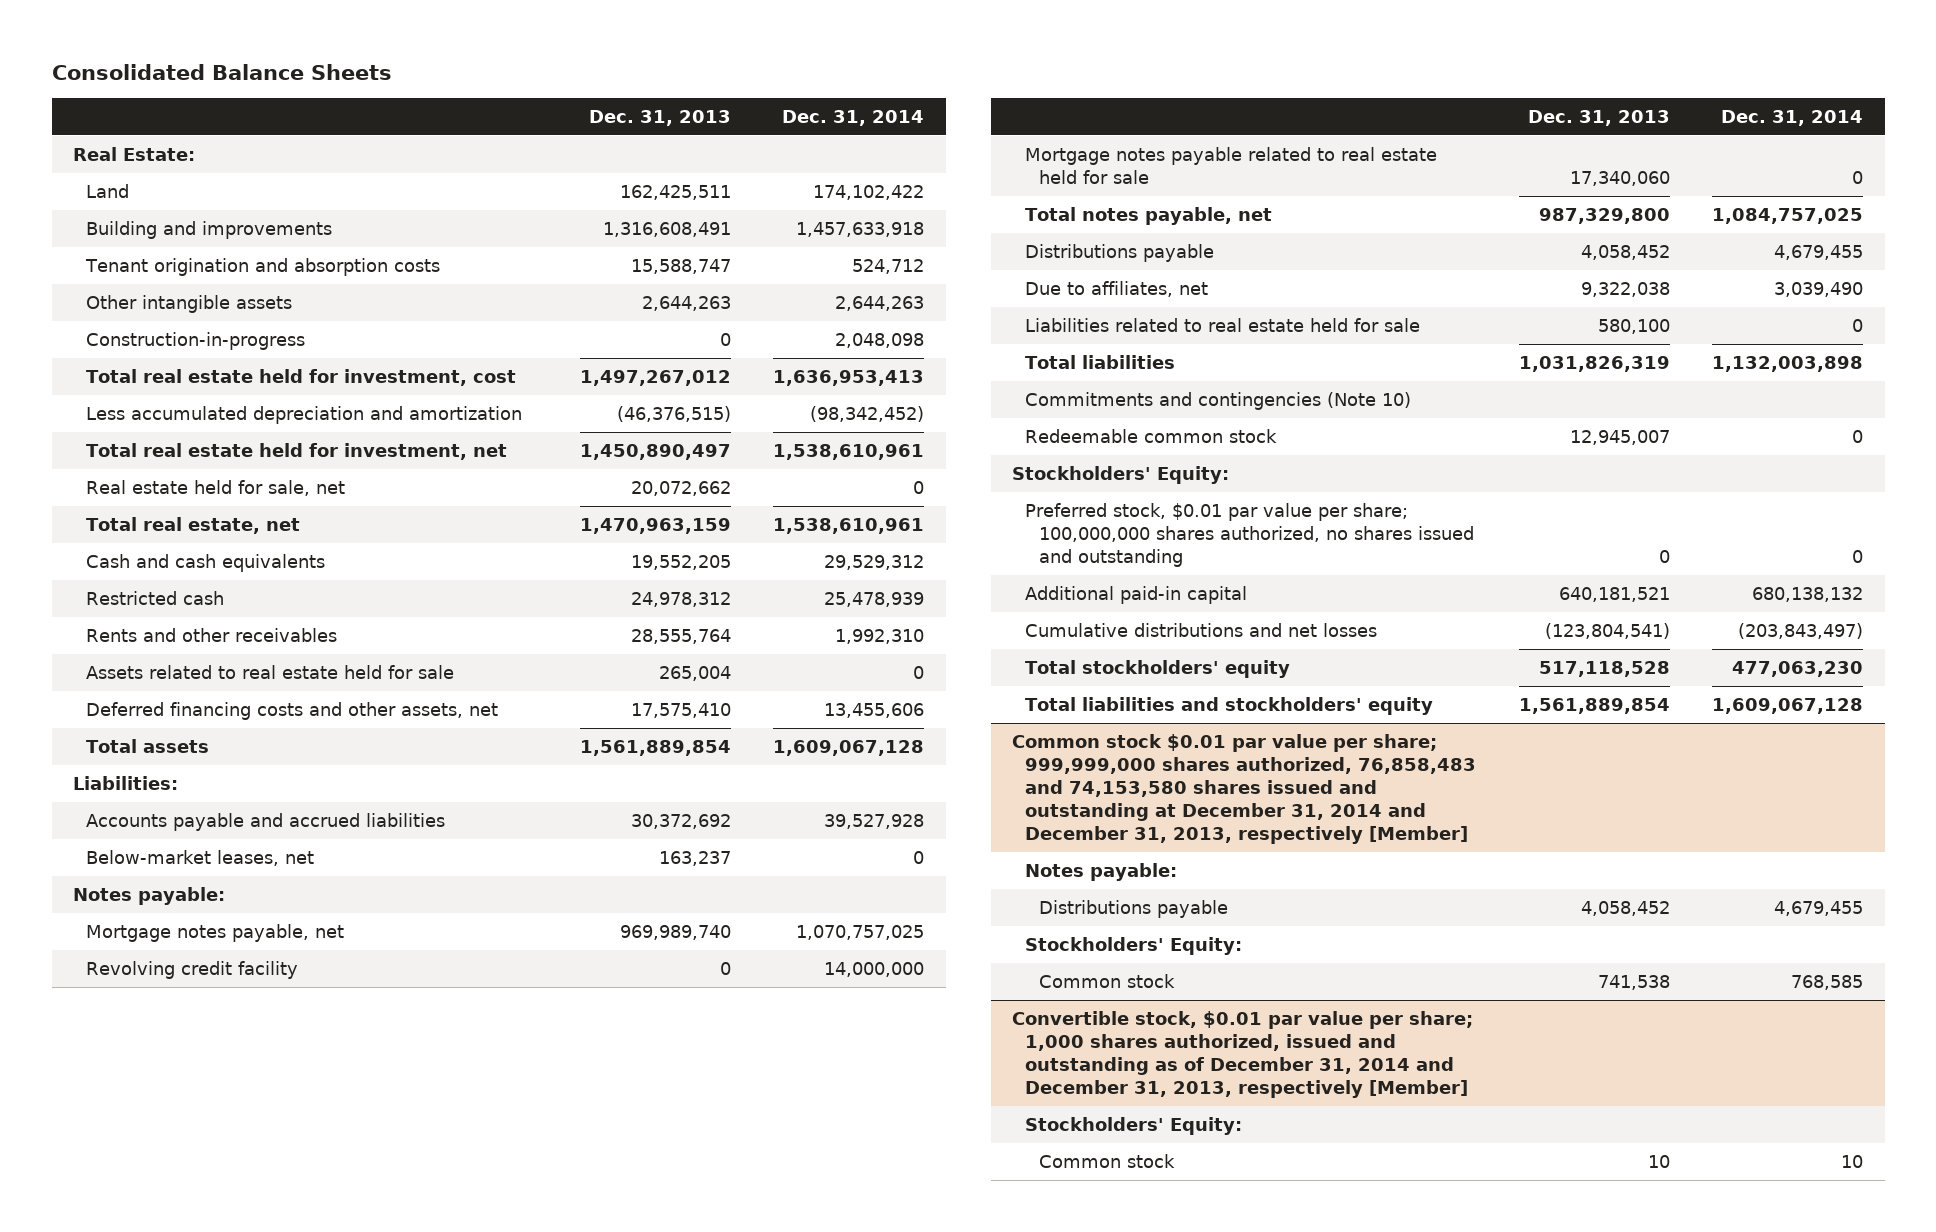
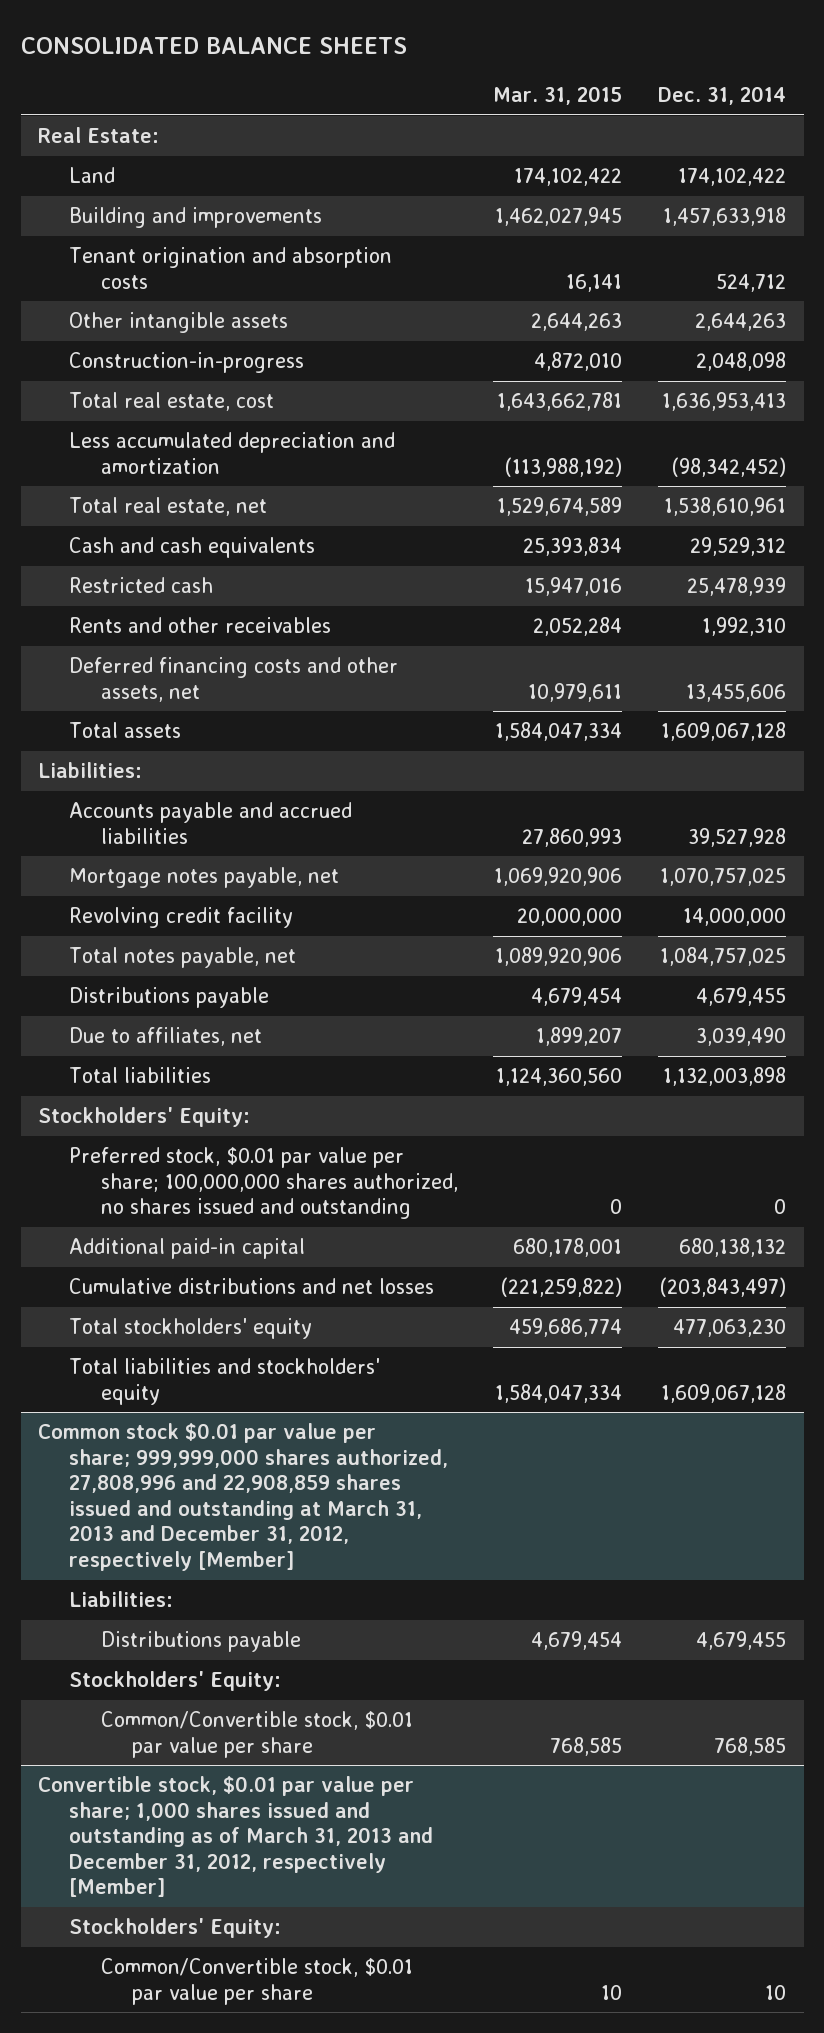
- Consolidated Balance Sheets
+ CONSOLIDATED BALANCE SHEETS
- | Dec. 31, 2013 | Dec. 31, 2014
+ | Mar. 31, 2015 | Dec. 31, 2014
- Total real estate held for investment, cost | 1,497,267,012 | 1,636,953,413
+ Total real estate, cost | 1,643,662,781 | 1,636,953,413
- Total real estate held for investment, net | 1,450,890,497 | 1,538,610,961
- Real estate held for sale, net | 20,072,662 | 0
- Assets related to real estate held for sale | 265,004 | 0
- Below-market leases, net | 163,237 | 0
- Notes payable:
- Mortgage notes payable related to real estate held for sale | 17,340,060 | 0
- Liabilities related to real estate held for sale | 580,100 | 0
- Commitments and contingencies (Note 10)
- Redeemable common stock | 12,945,007 | 0
- Common stock $0.01 par value per share; 999,999,000 shares authorized, 76,858,483 and 74,153,580 shares issued and outstanding at December 31, 2014 and December 31, 2013, respectively [Member]
- Notes payable:
+ Common stock $0.01 par value per share; 999,999,000 shares authorized, 27,808,996 and 22,908,859 shares issued and outstanding at March 31, 2013 and December 31, 2012, respectively [Member]
+ Liabilities:
- Common stock | 741,538 | 768,585
- Convertible stock, $0.01 par value per share; 1,000 shares authorized, issued and outstanding as of December 31, 2014 and December 31, 2013, respectively [Member]
+ Common/Convertible stock, $0.01 par value per share | 768,585 | 768,585
+ Convertible stock, $0.01 par value per share; 1,000 shares issued and outstanding as of March 31, 2013 and December 31, 2012, respectively [Member]
- Common stock | 10 | 10
+ Common/Convertible stock, $0.01 par value per share | 10 | 10

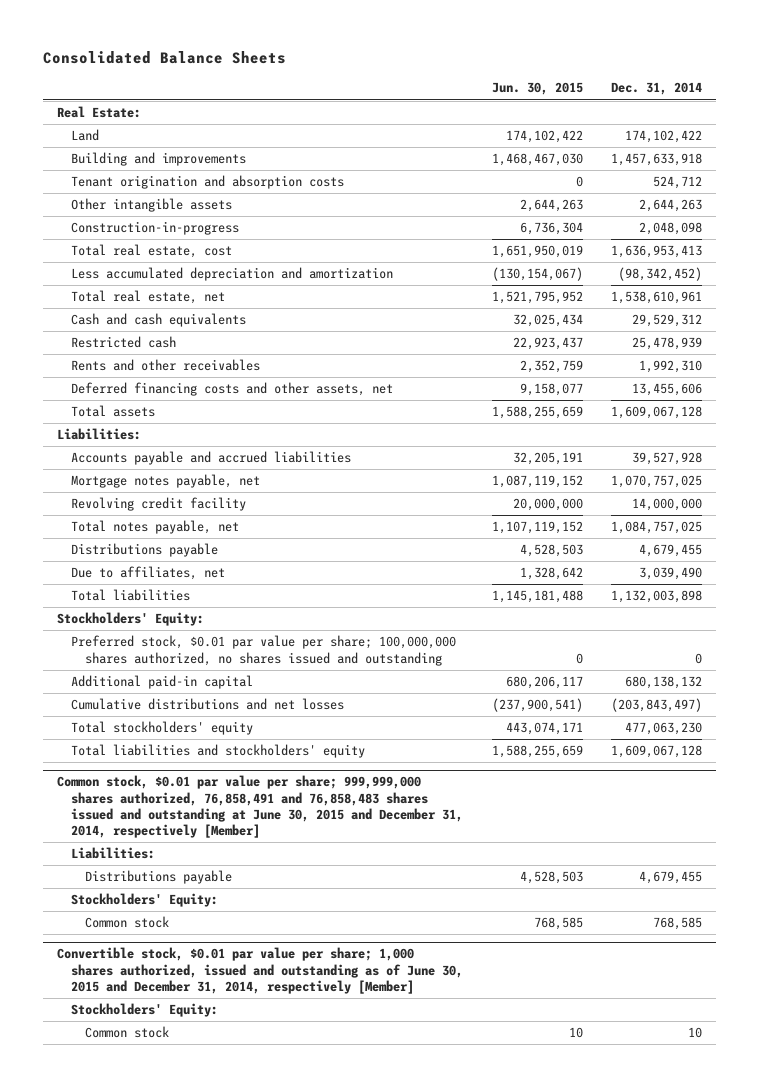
- CONSOLIDATED BALANCE SHEETS
+ Consolidated Balance Sheets
- | Mar. 31, 2015 | Dec. 31, 2014
+ | Jun. 30, 2015 | Dec. 31, 2014
- Common stock $0.01 par value per share; 999,999,000 shares authorized, 27,808,996 and 22,908,859 shares issued and outstanding at March 31, 2013 and December 31, 2012, respectively [Member]
+ Common stock, $0.01 par value per share; 999,999,000 shares authorized, 76,858,491 and 76,858,483 shares issued and outstanding at June 30, 2015 and December 31, 2014, respectively [Member]
- Common/Convertible stock, $0.01 par value per share | 768,585 | 768,585
- Convertible stock, $0.01 par value per share; 1,000 shares issued and outstanding as of March 31, 2013 and December 31, 2012, respectively [Member]
+ Common stock | 768,585 | 768,585
+ Convertible stock, $0.01 par value per share; 1,000 shares authorized, issued and outstanding as of June 30, 2015 and December 31, 2014, respectively [Member]
- Common/Convertible stock, $0.01 par value per share | 10 | 10
+ Common stock | 10 | 10

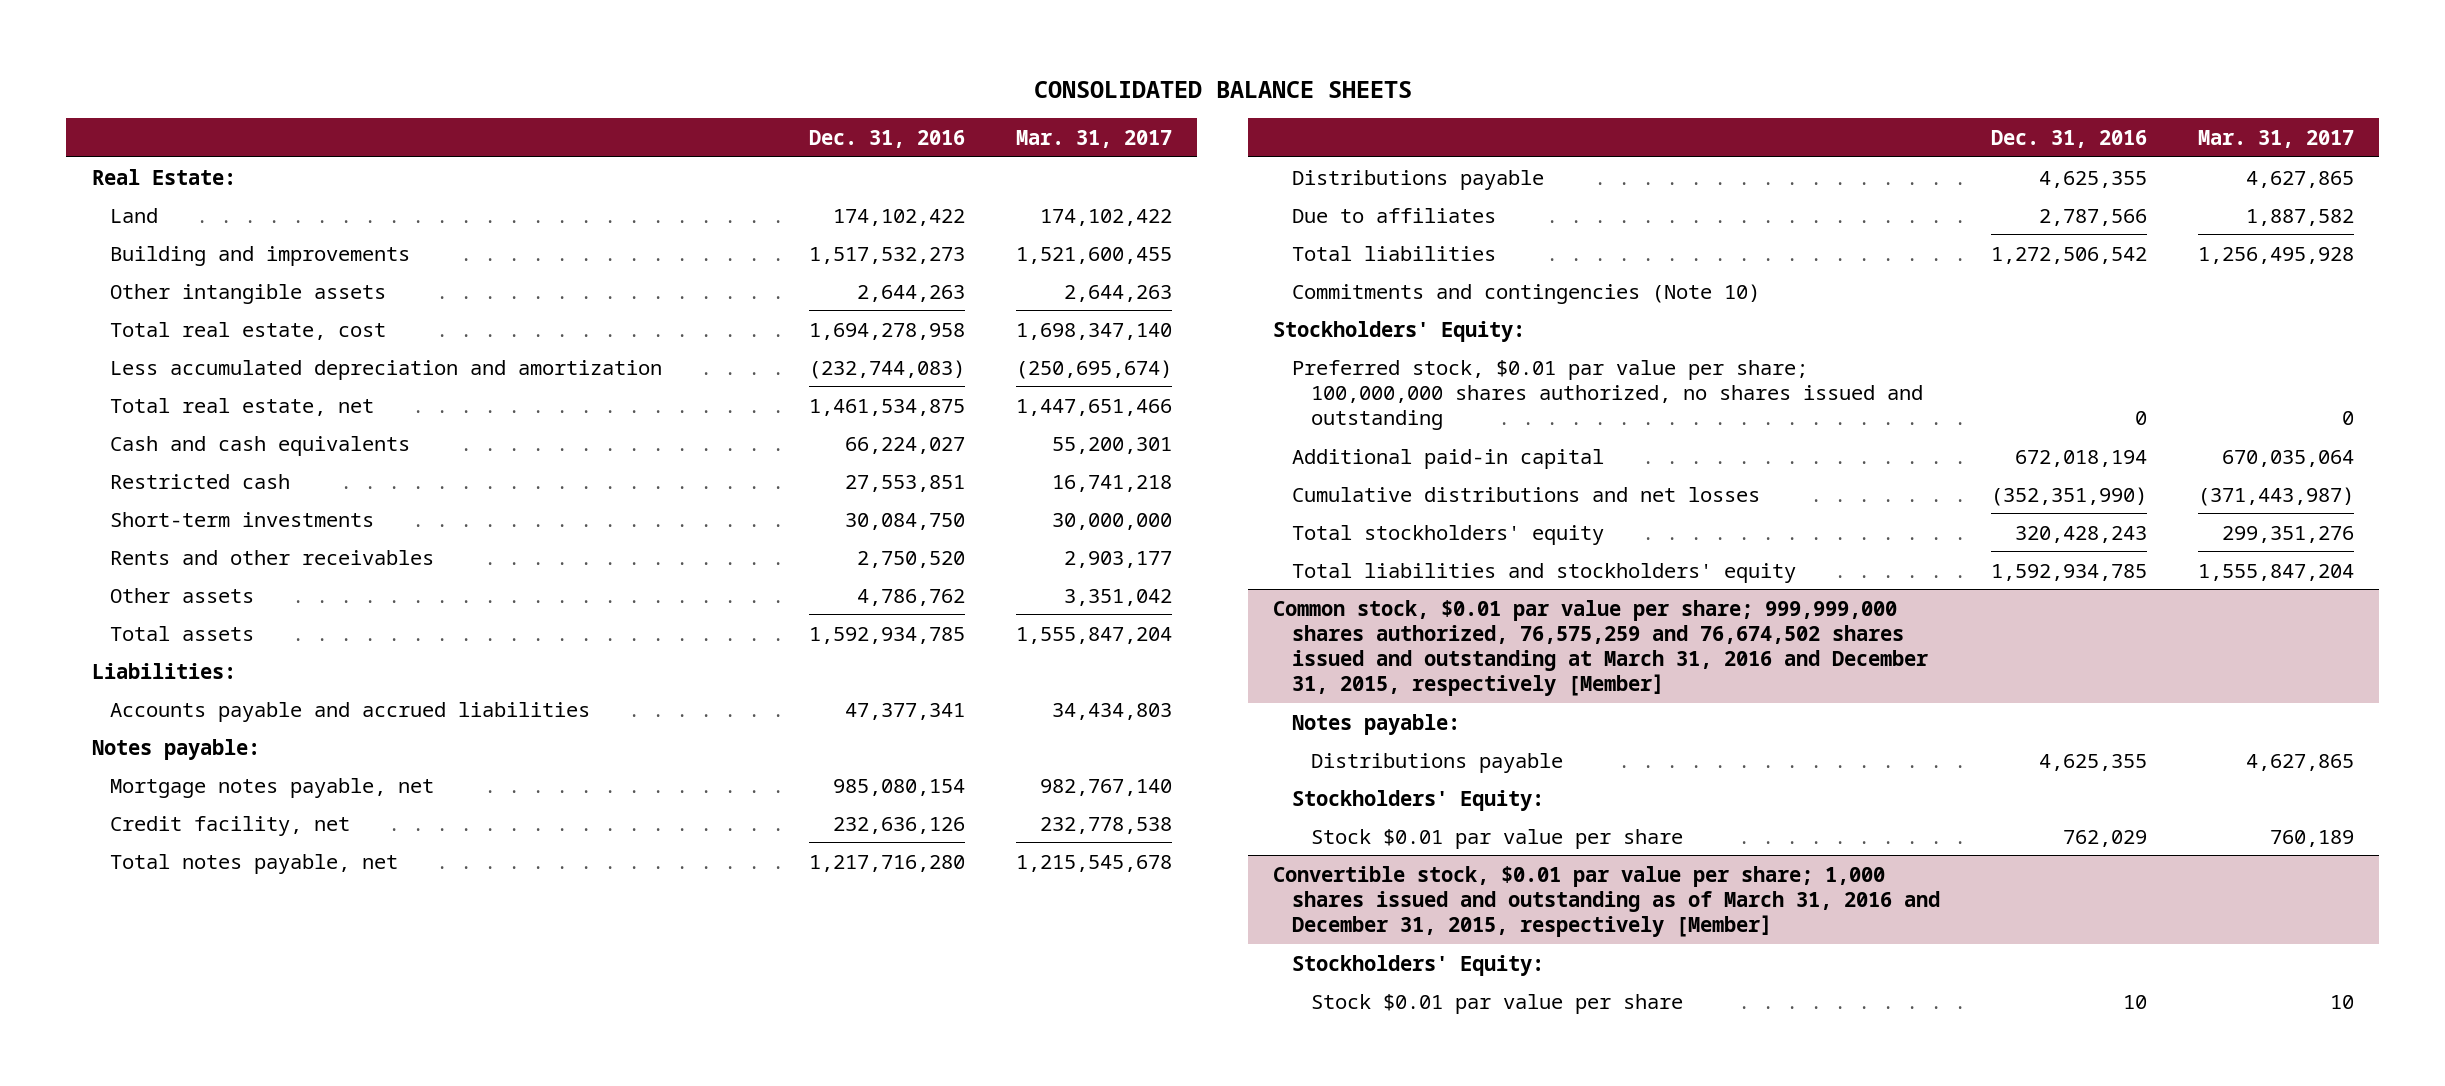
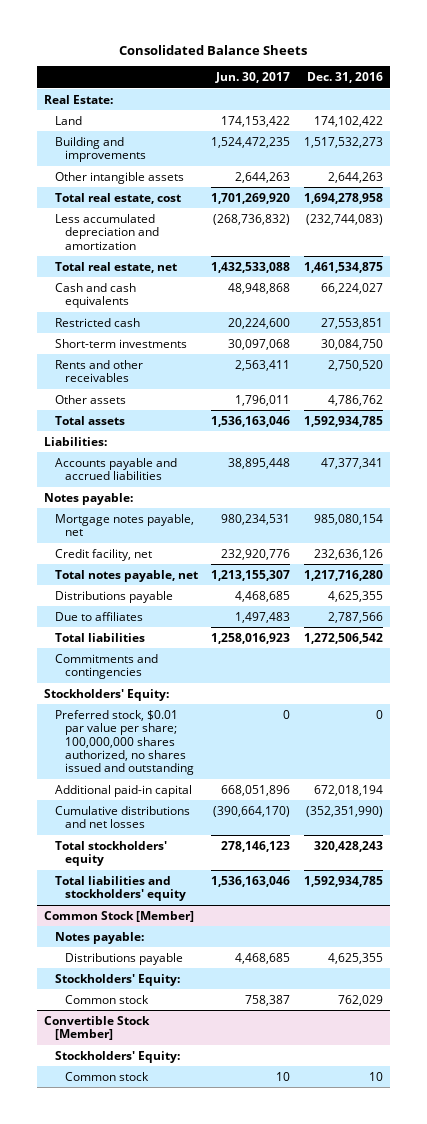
- CONSOLIDATED BALANCE SHEETS
+ Consolidated Balance Sheets
- | Dec. 31, 2016 | Mar. 31, 2017
+ | Jun. 30, 2017 | Dec. 31, 2016
- Commitments and contingencies (Note 10)
+ Commitments and contingencies
- Common stock, $0.01 par value per share; 999,999,000 shares authorized, 76,575,259 and 76,674,502 shares issued and outstanding at March 31, 2016 and December 31, 2015, respectively [Member]
+ Common Stock [Member]
- Stock $0.01 par value per share | 762,029 | 760,189
- Convertible stock, $0.01 par value per share; 1,000 shares issued and outstanding as of March 31, 2016 and December 31, 2015, respectively [Member]
+ Common stock | 758,387 | 762,029
+ Convertible Stock [Member]
- Stock $0.01 par value per share | 10 | 10
+ Common stock | 10 | 10

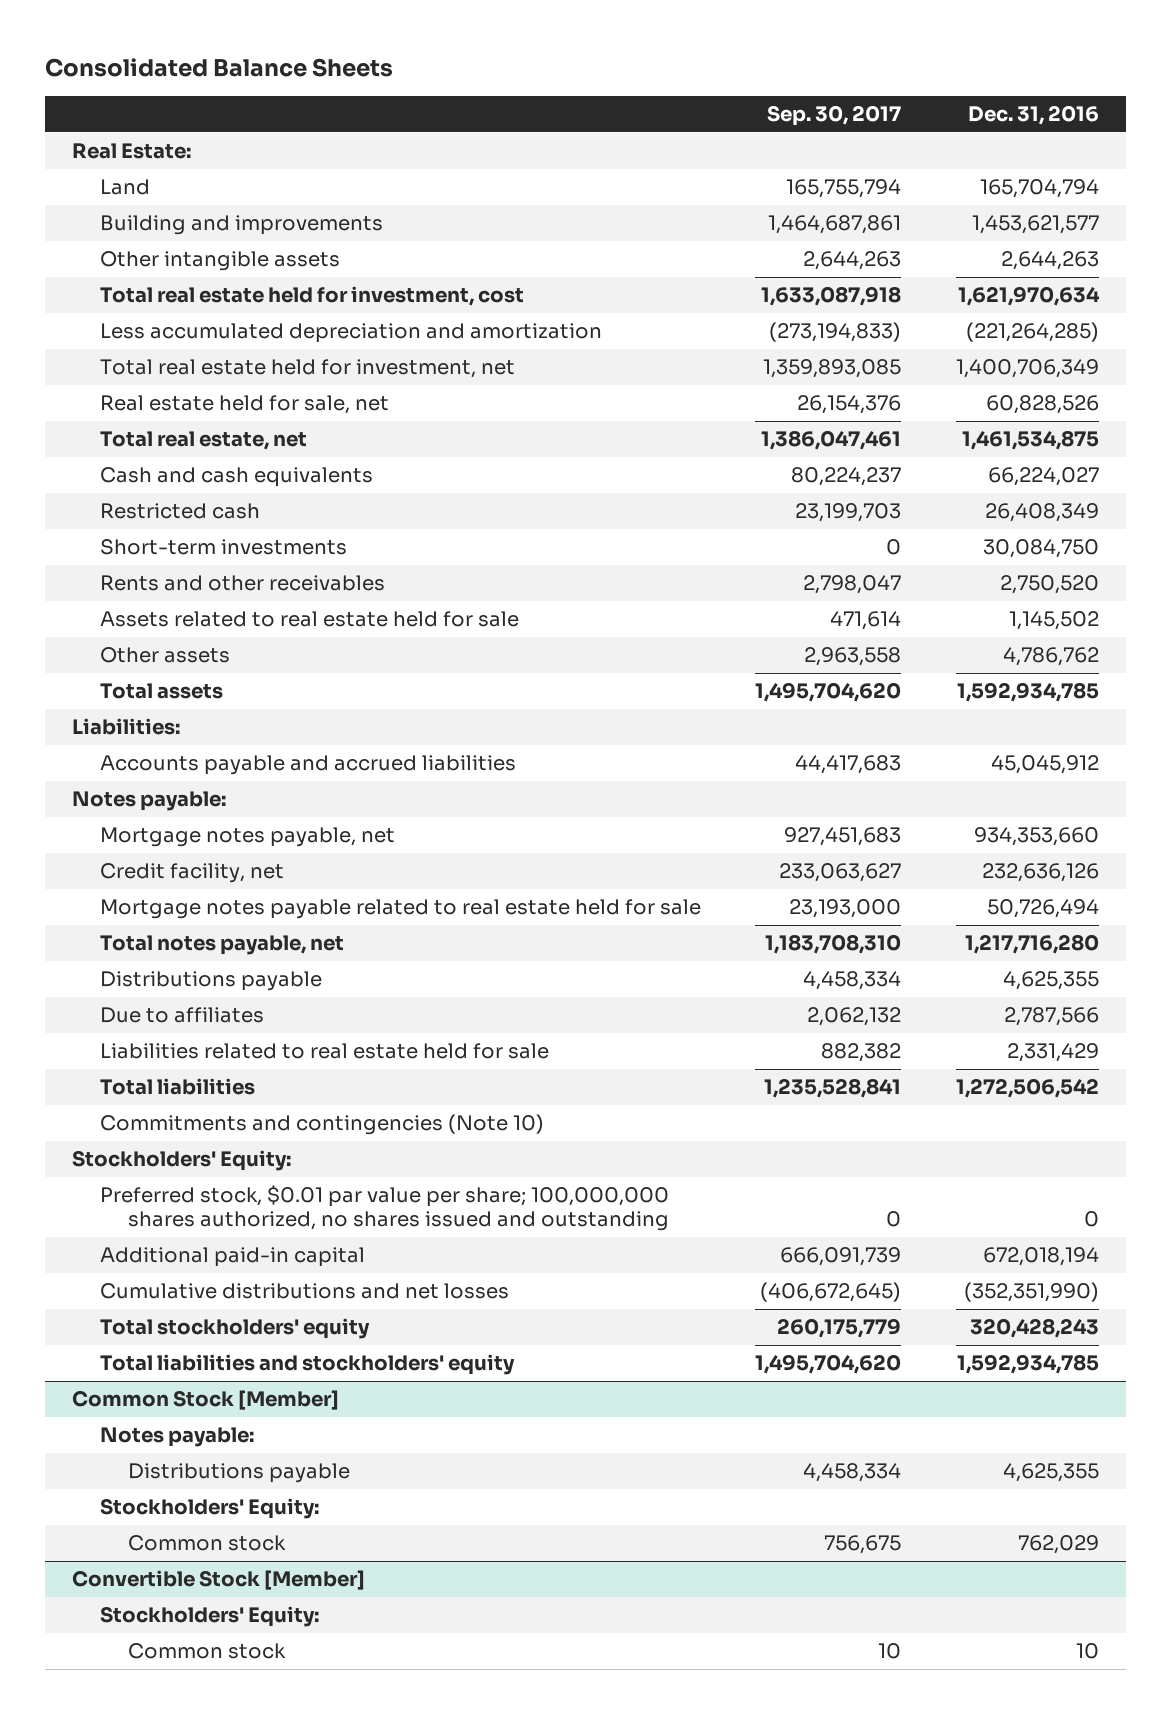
- | Jun. 30, 2017 | Dec. 31, 2016
+ | Sep. 30, 2017 | Dec. 31, 2016
- Land | 174,153,422 | 174,102,422
- Building and improvements | 1,524,472,235 | 1,517,532,273
+ Land | 165,755,794 | 165,704,794
+ Building and improvements | 1,464,687,861 | 1,453,621,577
- Total real estate, cost | 1,701,269,920 | 1,694,278,958
- Less accumulated depreciation and amortization | (268,736,832) | (232,744,083)
+ Total real estate held for investment, cost | 1,633,087,918 | 1,621,970,634
+ Less accumulated depreciation and amortization | (273,194,833) | (221,264,285)
+ Total real estate held for investment, net | 1,359,893,085 | 1,400,706,349
+ Real estate held for sale, net | 26,154,376 | 60,828,526
- Restricted cash | 20,224,600 | 27,553,851
+ Restricted cash | 23,199,703 | 26,408,349
+ Assets related to real estate held for sale | 471,614 | 1,145,502
- Accounts payable and accrued liabilities | 38,895,448 | 47,377,341
+ Accounts payable and accrued liabilities | 44,417,683 | 45,045,912
- Mortgage notes payable, net | 980,234,531 | 985,080,154
+ Mortgage notes payable, net | 927,451,683 | 934,353,660
+ Mortgage notes payable related to real estate held for sale | 23,193,000 | 50,726,494
+ Liabilities related to real estate held for sale | 882,382 | 2,331,429
- Commitments and contingencies
+ Commitments and contingencies (Note 10)

